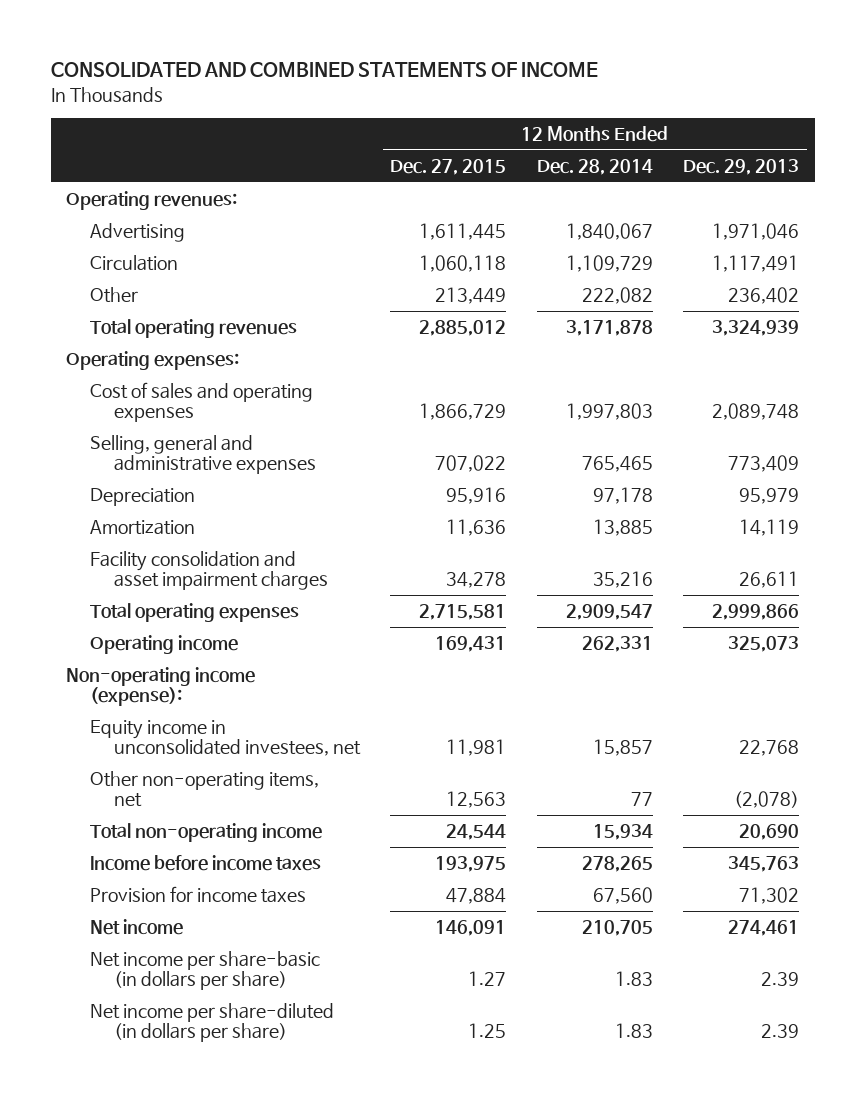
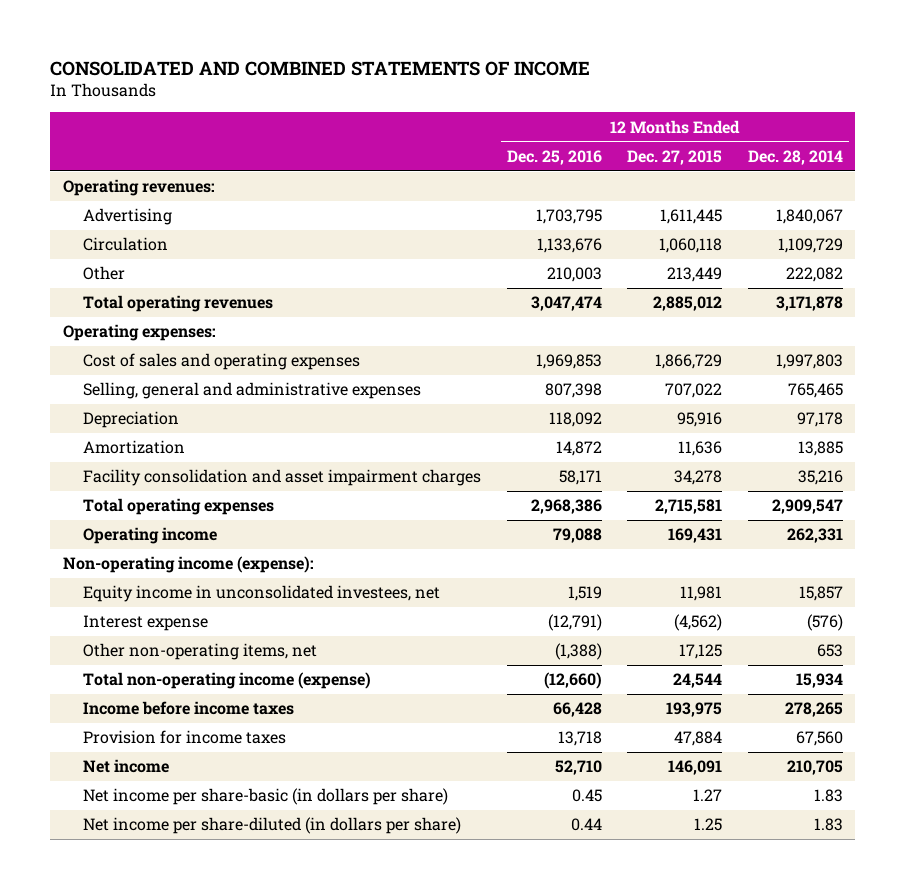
- | 12 Months Ended Dec. 27, 2015 | 12 Months Ended Dec. 28, 2014 | 12 Months Ended Dec. 29, 2013
+ | 12 Months Ended Dec. 25, 2016 | 12 Months Ended Dec. 27, 2015 | 12 Months Ended Dec. 28, 2014
- Other non-operating items, net | 12,563 | 77 | (2,078)
- Total non-operating income | 24,544 | 15,934 | 20,690
+ Interest expense | (12,791) | (4,562) | (576)
+ Other non-operating items, net | (1,388) | 17,125 | 653
+ Total non-operating income (expense) | (12,660) | 24,544 | 15,934

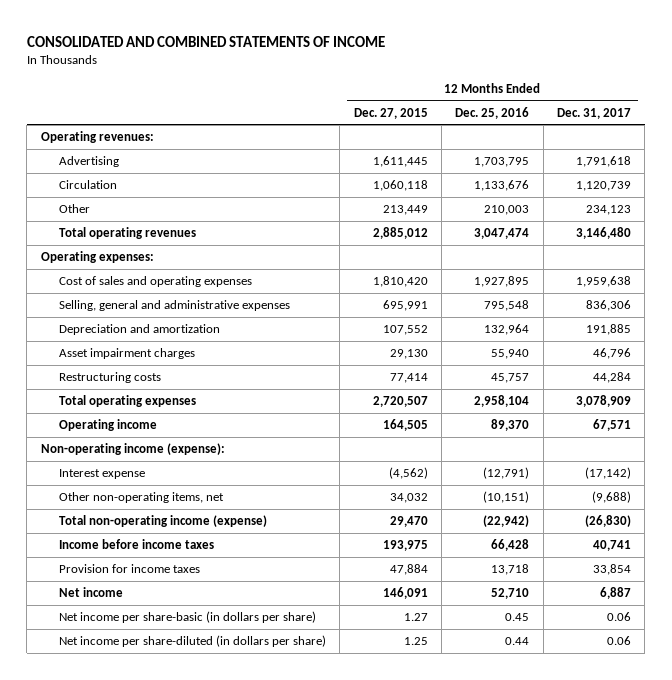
- | 12 Months Ended Dec. 25, 2016 | 12 Months Ended Dec. 27, 2015 | 12 Months Ended Dec. 28, 2014
+ | 12 Months Ended Dec. 27, 2015 | 12 Months Ended Dec. 25, 2016 | 12 Months Ended Dec. 31, 2017
- Cost of sales and operating expenses | 1,969,853 | 1,866,729 | 1,997,803
- Selling, general and administrative expenses | 807,398 | 707,022 | 765,465
- Depreciation | 118,092 | 95,916 | 97,178
- Amortization | 14,872 | 11,636 | 13,885
- Facility consolidation and asset impairment charges | 58,171 | 34,278 | 35,216
- Total operating expenses | 2,968,386 | 2,715,581 | 2,909,547
- Operating income | 79,088 | 169,431 | 262,331
+ Cost of sales and operating expenses | 1,810,420 | 1,927,895 | 1,959,638
+ Selling, general and administrative expenses | 695,991 | 795,548 | 836,306
+ Depreciation and amortization | 107,552 | 132,964 | 191,885
+ Asset impairment charges | 29,130 | 55,940 | 46,796
+ Restructuring costs | 77,414 | 45,757 | 44,284
+ Total operating expenses | 2,720,507 | 2,958,104 | 3,078,909
+ Operating income | 164,505 | 89,370 | 67,571
- Equity income in unconsolidated investees, net | 1,519 | 11,981 | 15,857
- Other non-operating items, net | (1,388) | 17,125 | 653
- Total non-operating income (expense) | (12,660) | 24,544 | 15,934
+ Other non-operating items, net | 34,032 | (10,151) | (9,688)
+ Total non-operating income (expense) | 29,470 | (22,942) | (26,830)

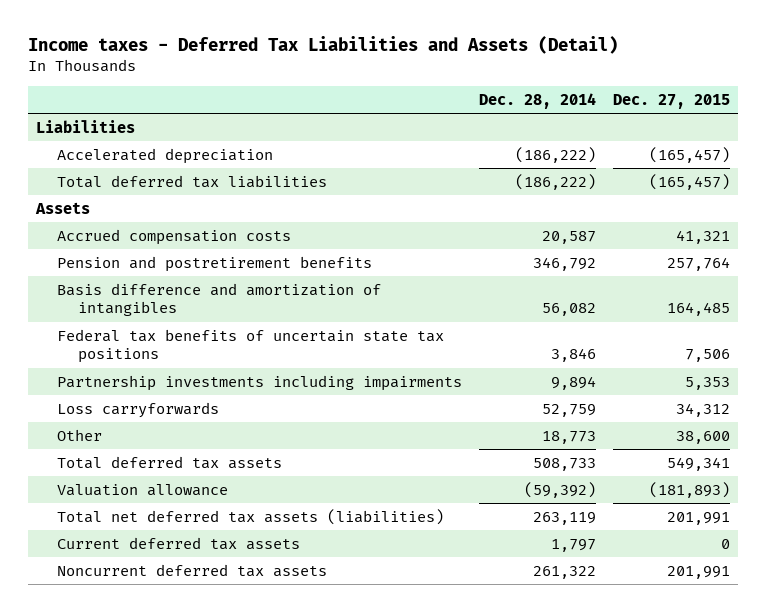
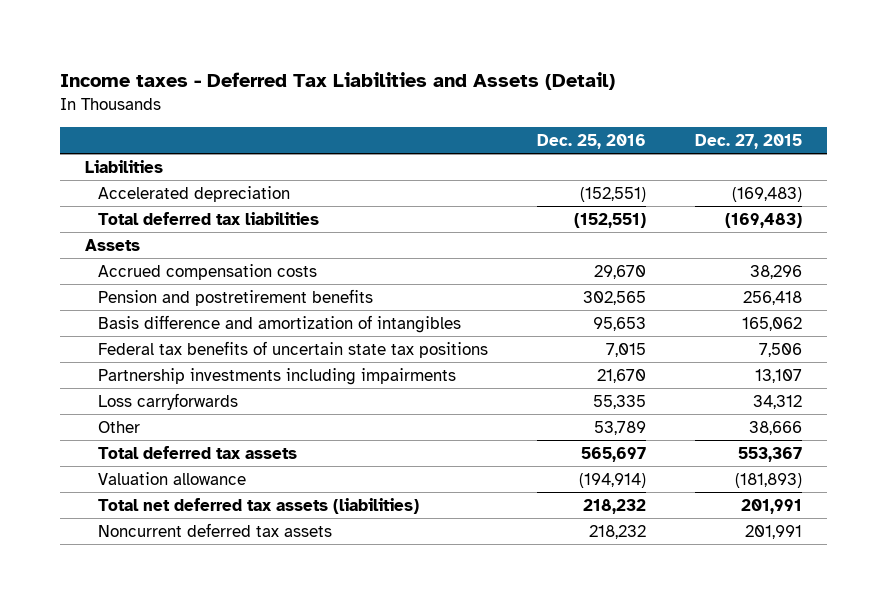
- | Dec. 28, 2014 | Dec. 27, 2015
+ | Dec. 25, 2016 | Dec. 27, 2015
- Accelerated depreciation | (186,222) | (165,457)
- Total deferred tax liabilities | (186,222) | (165,457)
+ Accelerated depreciation | (152,551) | (169,483)
+ Total deferred tax liabilities | (152,551) | (169,483)
- Accrued compensation costs | 20,587 | 41,321
- Pension and postretirement benefits | 346,792 | 257,764
- Basis difference and amortization of intangibles | 56,082 | 164,485
+ Accrued compensation costs | 29,670 | 38,296
+ Pension and postretirement benefits | 302,565 | 256,418
+ Basis difference and amortization of intangibles | 95,653 | 165,062
- Partnership investments including impairments | 9,894 | 5,353
+ Partnership investments including impairments | 21,670 | 13,107
- Other | 18,773 | 38,600
- Total deferred tax assets | 508,733 | 549,341
+ Other | 53,789 | 38,666
+ Total deferred tax assets | 565,697 | 553,367
- Current deferred tax assets | 1,797 | 0

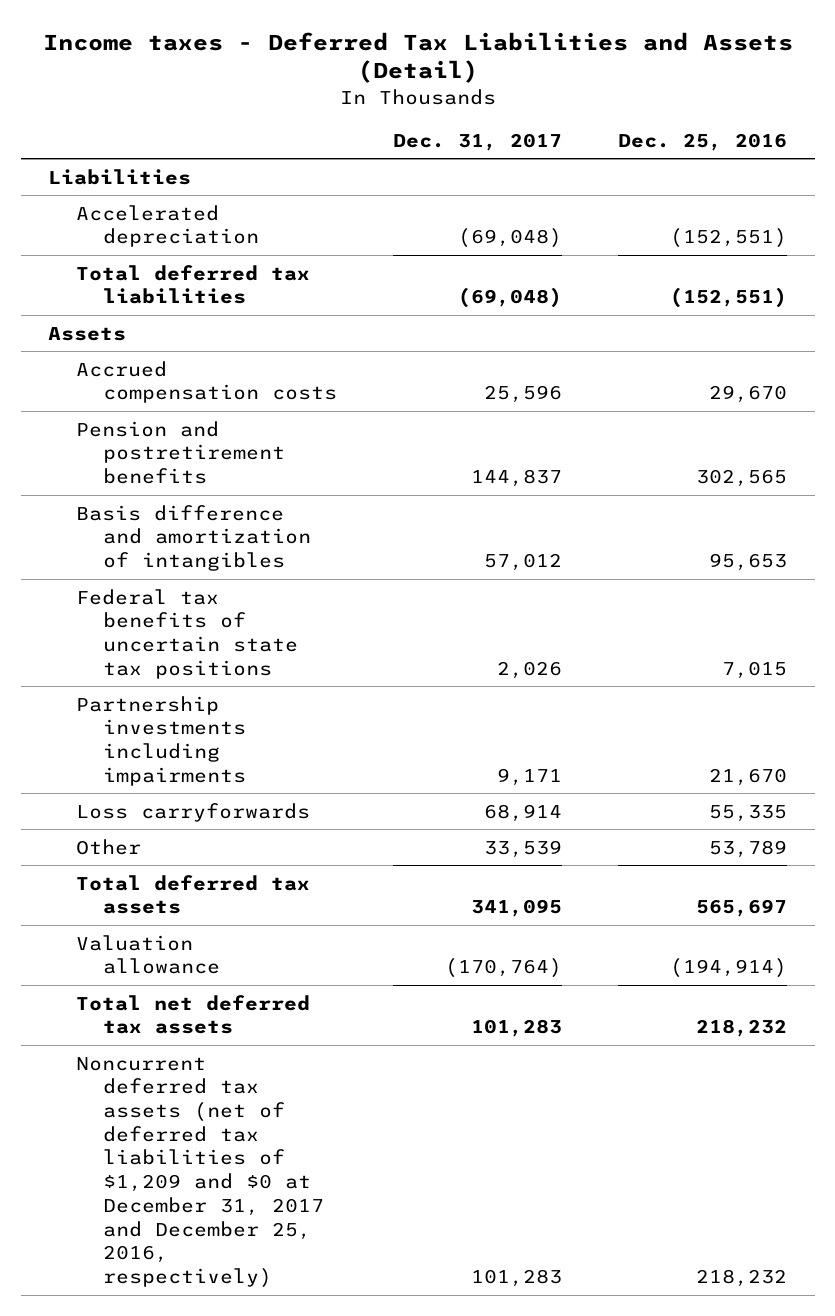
- | Dec. 25, 2016 | Dec. 27, 2015
+ | Dec. 31, 2017 | Dec. 25, 2016
- Total net deferred tax assets (liabilities) | 218,232 | 201,991
- Noncurrent deferred tax assets | 218,232 | 201,991
+ Total net deferred tax assets | 101,283 | 218,232
+ Noncurrent deferred tax assets (net of deferred tax liabilities of $1,209 and $0 at December 31, 2017 and December 25, 2016, respectively) | 101,283 | 218,232

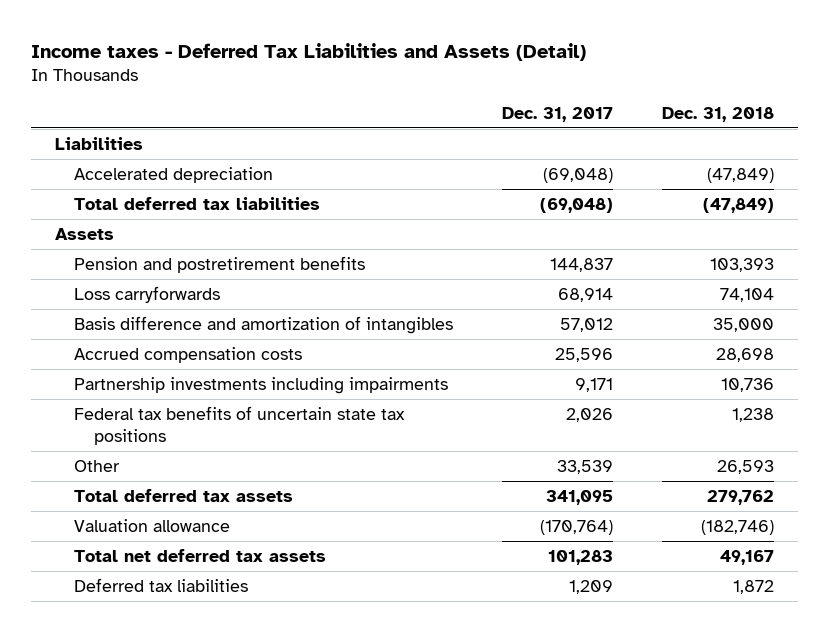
- | Dec. 31, 2017 | Dec. 25, 2016
+ | Dec. 31, 2017 | Dec. 31, 2018
moved up: Loss carryforwards | 68,914 | 74,104
moved down: Accrued compensation costs | 25,596 | 28,698
moved down: Federal tax benefits of uncertain state tax positions | 2,026 | 1,238
- Noncurrent deferred tax assets (net of deferred tax liabilities of $1,209 and $0 at December 31, 2017 and December 25, 2016, respectively) | 101,283 | 218,232
+ Deferred tax liabilities | 1,209 | 1,872

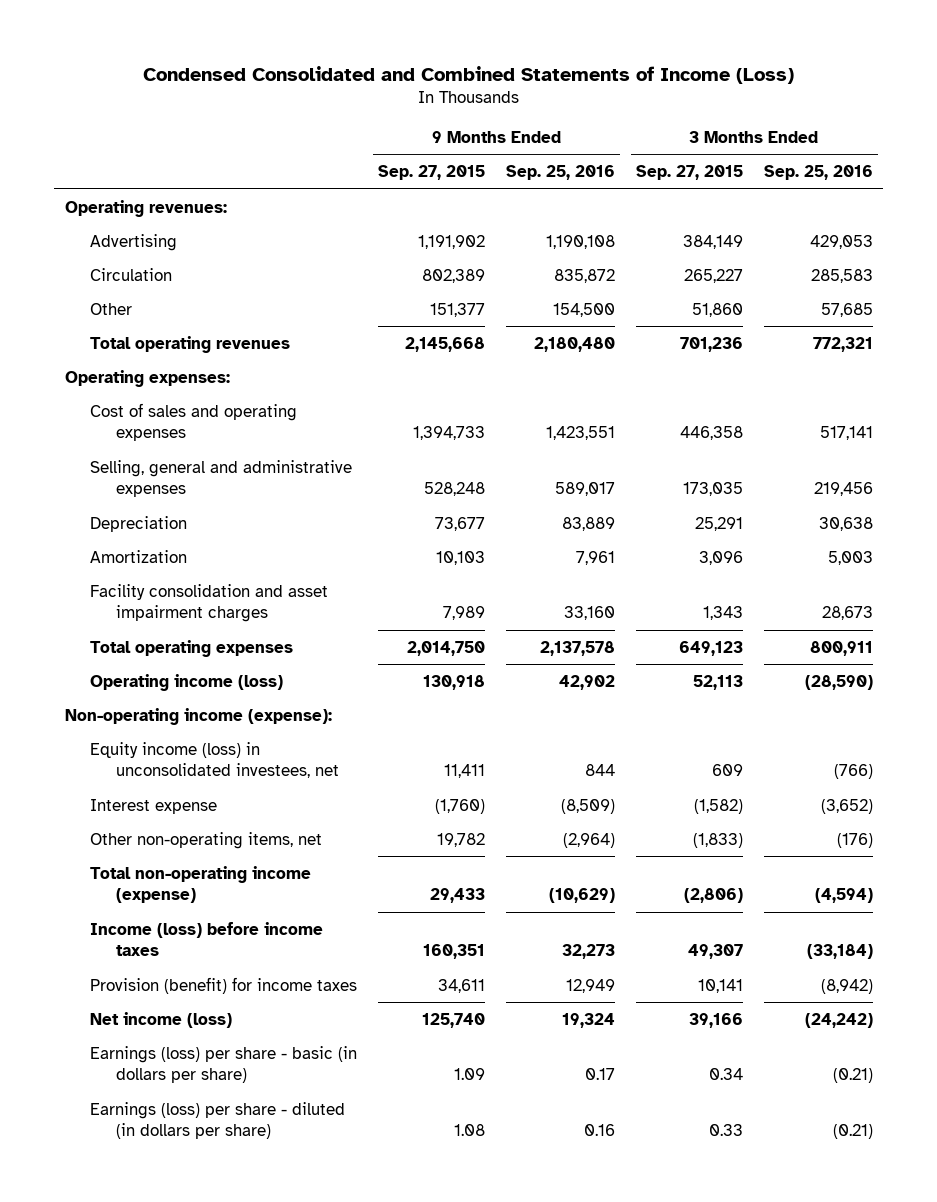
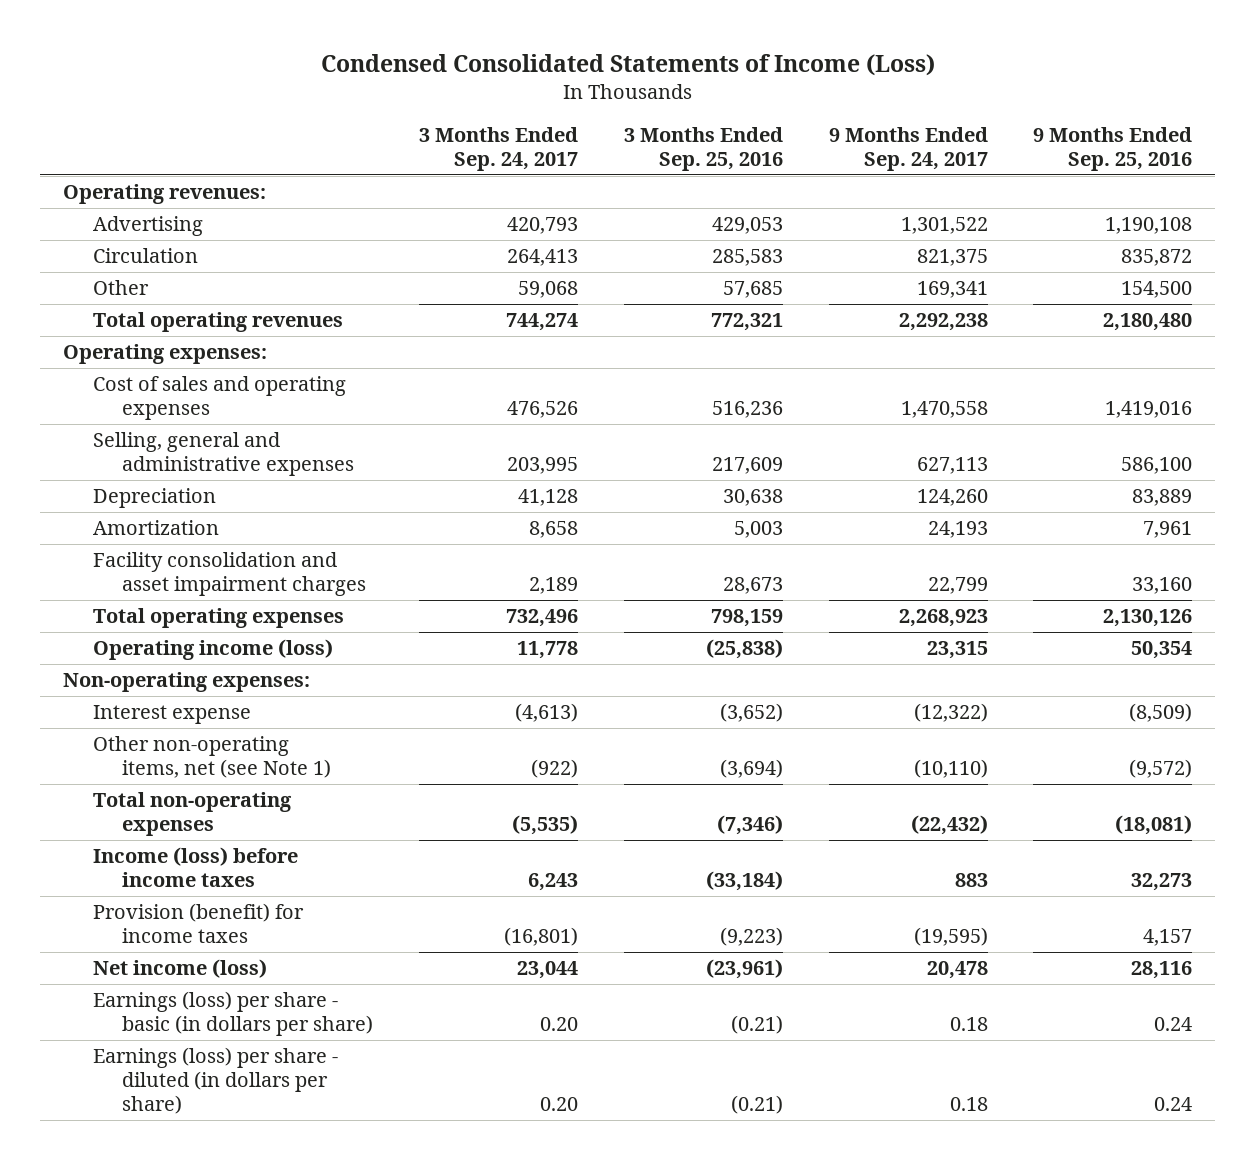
- Condensed Consolidated and Combined Statements of Income (Loss)
+ Condensed Consolidated Statements of Income (Loss)
- | 9 Months Ended Sep. 27, 2015 | 9 Months Ended Sep. 25, 2016 | 3 Months Ended Sep. 27, 2015 | 3 Months Ended Sep. 25, 2016
+ | 3 Months Ended Sep. 24, 2017 | 3 Months Ended Sep. 25, 2016 | 9 Months Ended Sep. 24, 2017 | 9 Months Ended Sep. 25, 2016
- Cost of sales and operating expenses | 1,394,733 | 1,423,551 | 446,358 | 517,141
- Selling, general and administrative expenses | 528,248 | 589,017 | 173,035 | 219,456
+ Cost of sales and operating expenses | 476,526 | 516,236 | 1,470,558 | 1,419,016
+ Selling, general and administrative expenses | 203,995 | 217,609 | 627,113 | 586,100
- Total operating expenses | 2,014,750 | 2,137,578 | 649,123 | 800,911
- Operating income (loss) | 130,918 | 42,902 | 52,113 | (28,590)
- Non-operating income (expense):
- Equity income (loss) in unconsolidated investees, net | 11,411 | 844 | 609 | (766)
+ Total operating expenses | 732,496 | 798,159 | 2,268,923 | 2,130,126
+ Operating income (loss) | 11,778 | (25,838) | 23,315 | 50,354
+ Non-operating expenses:
- Other non-operating items, net | 19,782 | (2,964) | (1,833) | (176)
- Total non-operating income (expense) | 29,433 | (10,629) | (2,806) | (4,594)
+ Other non-operating items, net (see Note 1) | (922) | (3,694) | (10,110) | (9,572)
+ Total non-operating expenses | (5,535) | (7,346) | (22,432) | (18,081)
- Provision (benefit) for income taxes | 34,611 | 12,949 | 10,141 | (8,942)
- Net income (loss) | 125,740 | 19,324 | 39,166 | (24,242)
- Earnings (loss) per share - basic (in dollars per share) | 1.09 | 0.17 | 0.34 | (0.21)
- Earnings (loss) per share - diluted (in dollars per share) | 1.08 | 0.16 | 0.33 | (0.21)
+ Provision (benefit) for income taxes | (16,801) | (9,223) | (19,595) | 4,157
+ Net income (loss) | 23,044 | (23,961) | 20,478 | 28,116
+ Earnings (loss) per share - basic (in dollars per share) | 0.20 | (0.21) | 0.18 | 0.24
+ Earnings (loss) per share - diluted (in dollars per share) | 0.20 | (0.21) | 0.18 | 0.24

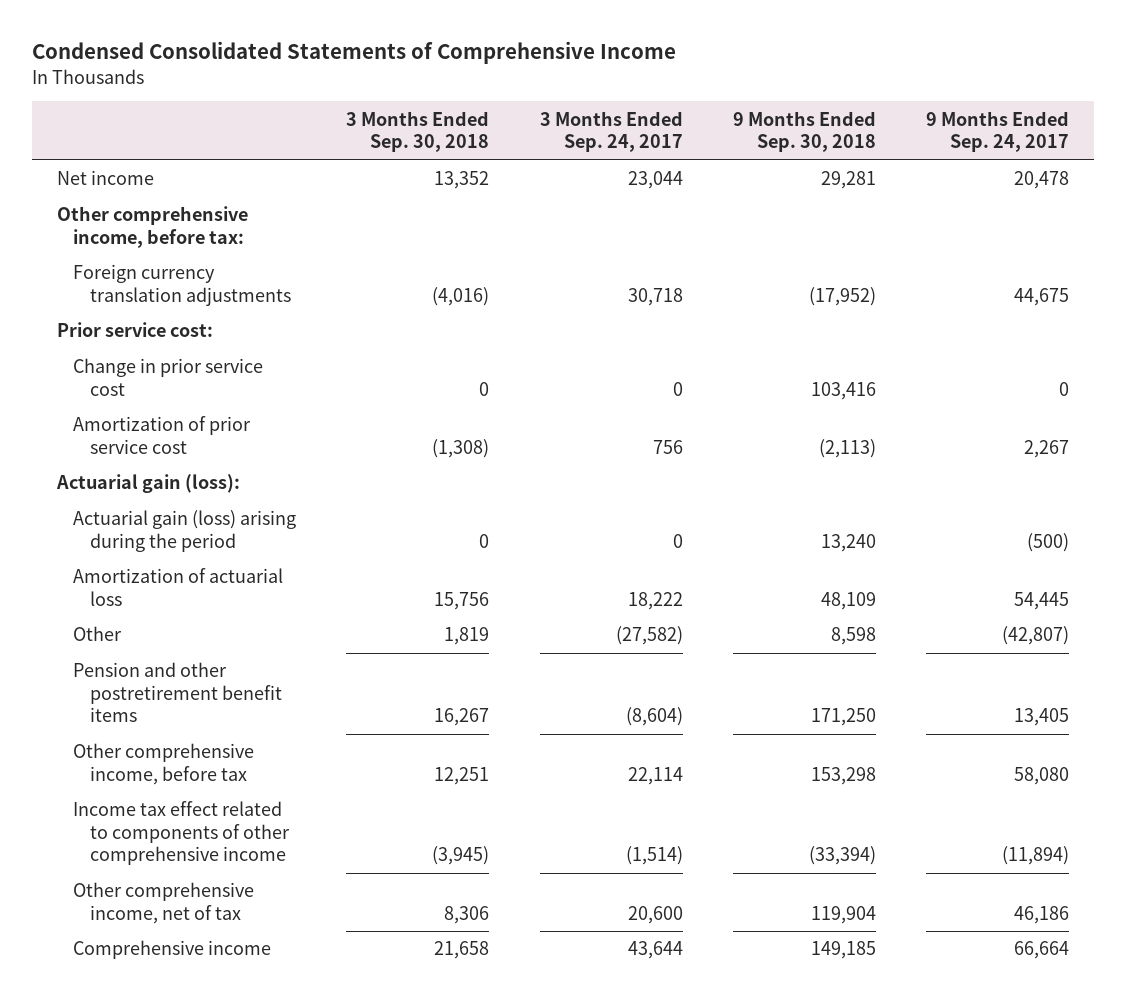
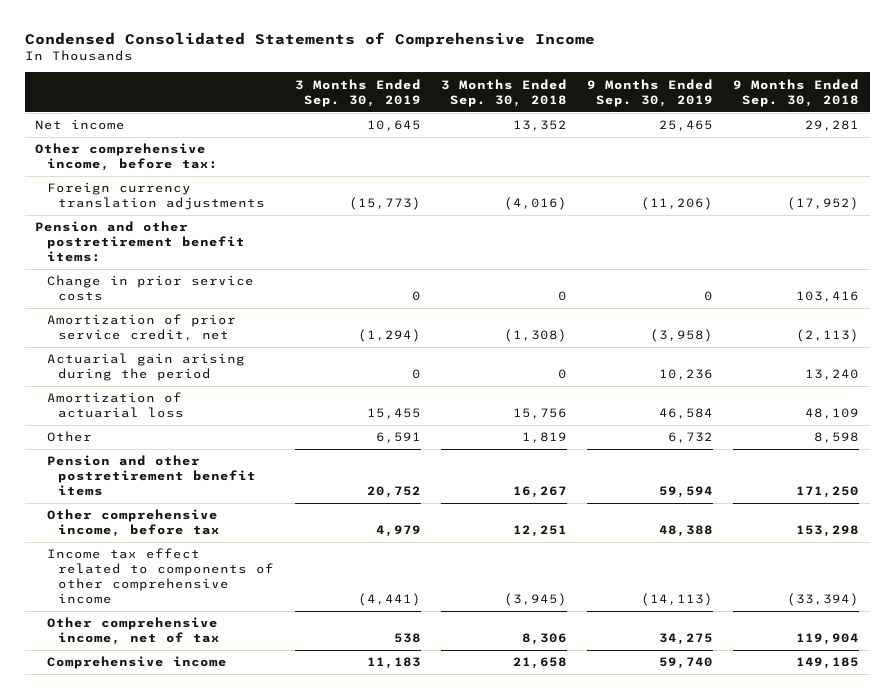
- | 3 Months Ended Sep. 30, 2018 | 3 Months Ended Sep. 24, 2017 | 9 Months Ended Sep. 30, 2018 | 9 Months Ended Sep. 24, 2017
+ | 3 Months Ended Sep. 30, 2019 | 3 Months Ended Sep. 30, 2018 | 9 Months Ended Sep. 30, 2019 | 9 Months Ended Sep. 30, 2018
- Prior service cost:
- Change in prior service cost | 0 | 0 | 103,416 | 0
- Amortization of prior service cost | (1,308) | 756 | (2,113) | 2,267
- Actuarial gain (loss):
- Actuarial gain (loss) arising during the period | 0 | 0 | 13,240 | (500)
+ Pension and other postretirement benefit items:
+ Change in prior service costs | 0 | 0 | 0 | 103,416
+ Amortization of prior service credit, net | (1,294) | (1,308) | (3,958) | (2,113)
+ Actuarial gain arising during the period | 0 | 0 | 10,236 | 13,240

